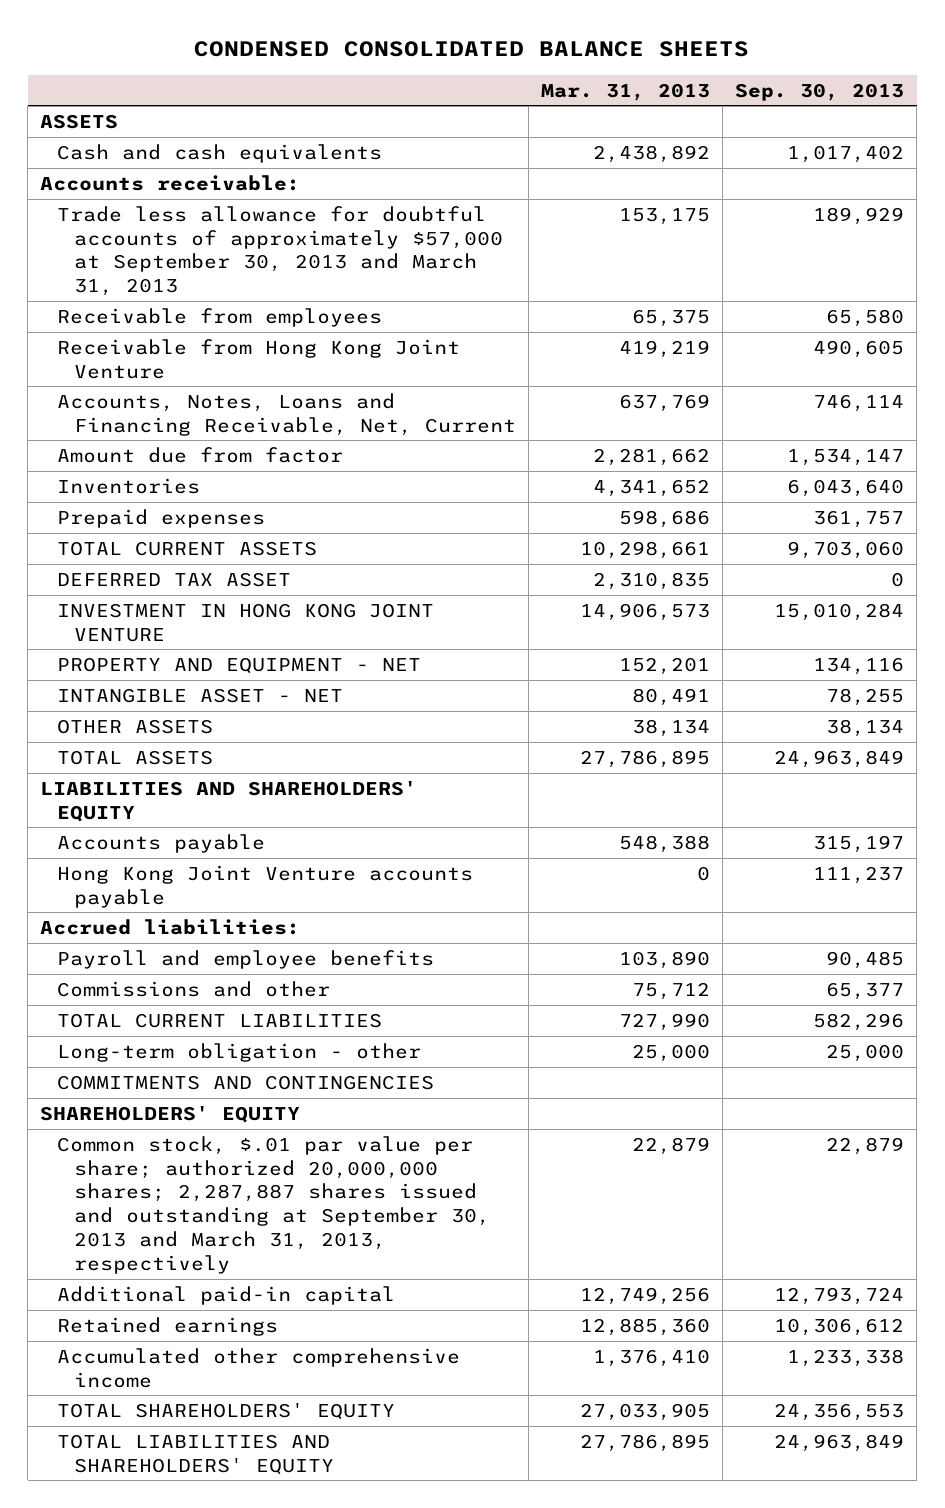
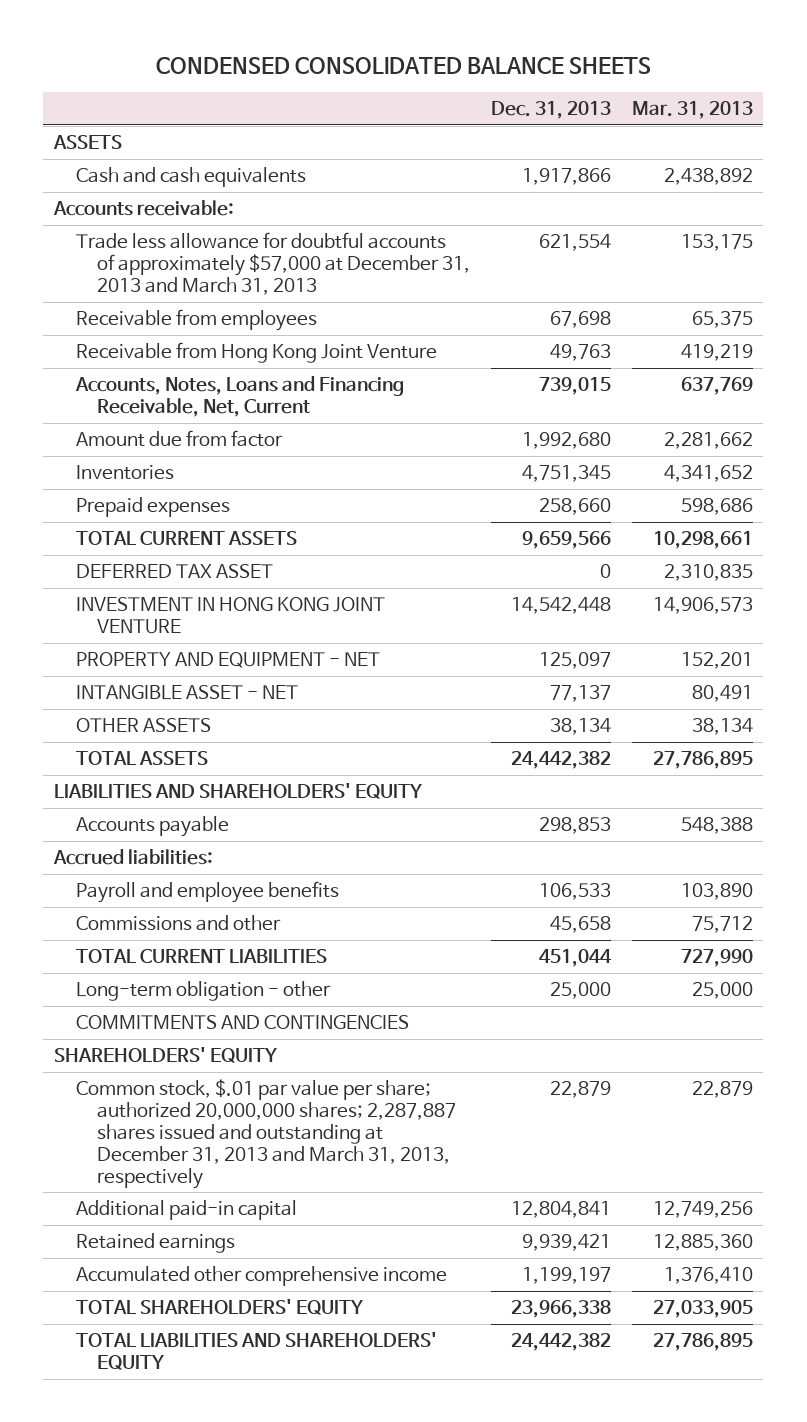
- | Mar. 31, 2013 | Sep. 30, 2013
+ | Dec. 31, 2013 | Mar. 31, 2013
- Trade less allowance for doubtful accounts of approximately $57,000 at September 30, 2013 and March 31, 2013 | 153,175 | 189,929
+ Trade less allowance for doubtful accounts of approximately $57,000 at December 31, 2013 and March 31, 2013 | 621,554 | 153,175
- Hong Kong Joint Venture accounts payable | 0 | 111,237
- Common stock, $.01 par value per share; authorized 20,000,000 shares; 2,287,887 shares issued and outstanding at September 30, 2013 and March 31, 2013, respectively | 22,879 | 22,879
+ Common stock, $.01 par value per share; authorized 20,000,000 shares; 2,287,887 shares issued and outstanding at December 31, 2013 and March 31, 2013, respectively | 22,879 | 22,879

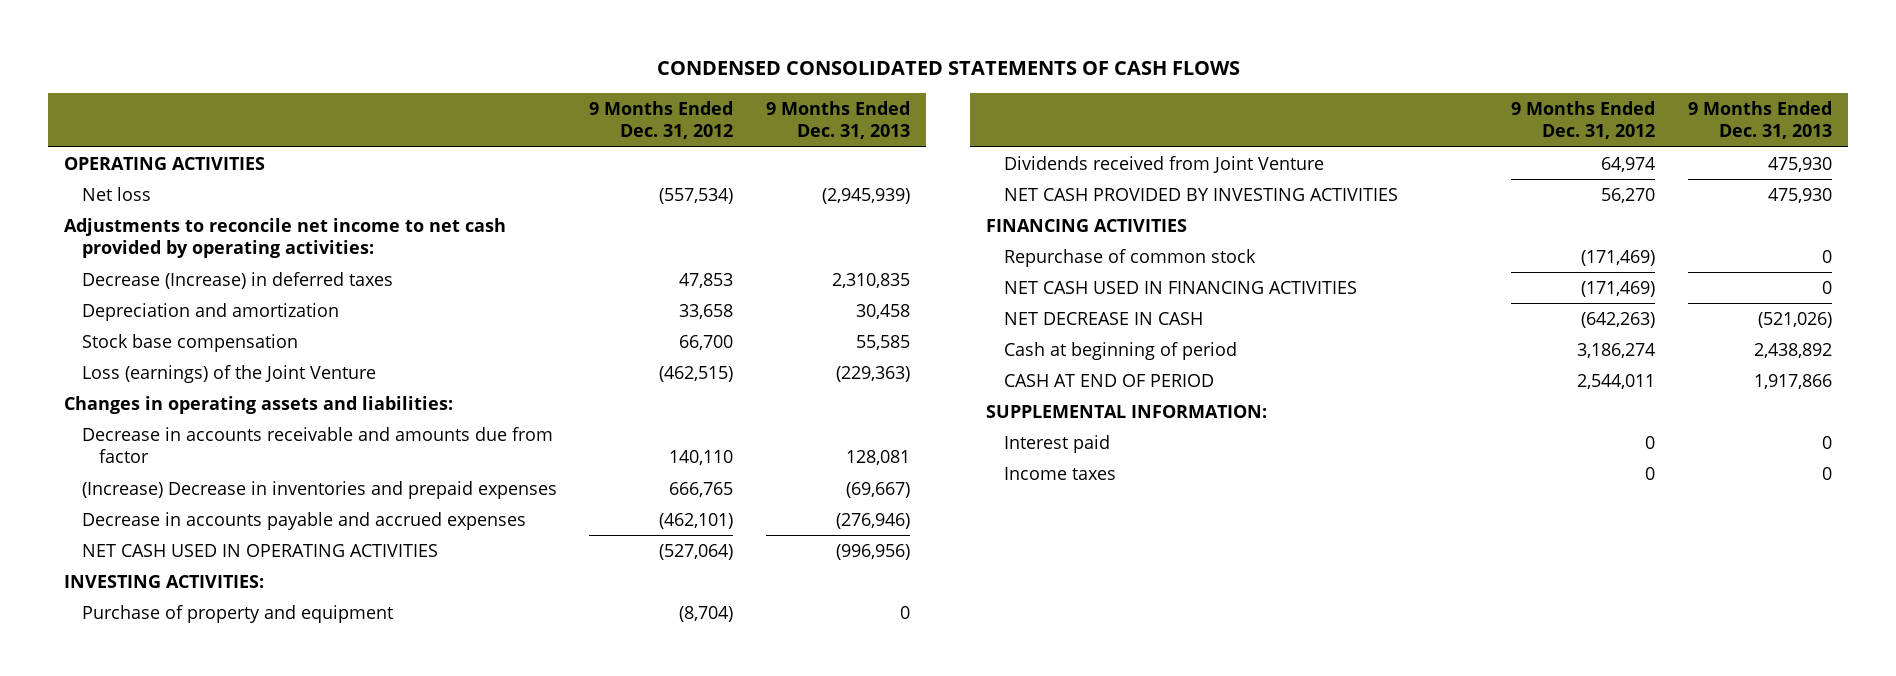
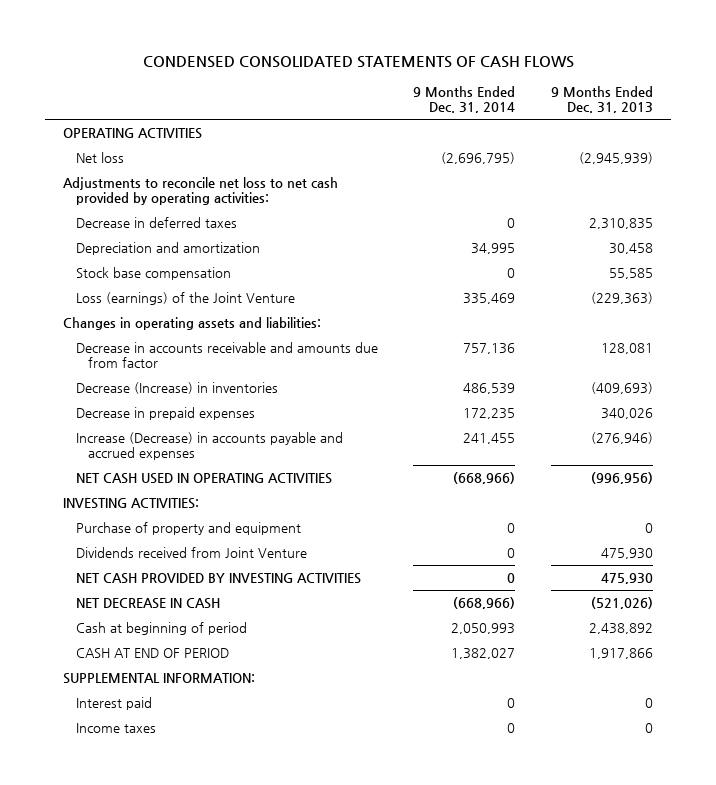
- | 9 Months Ended Dec. 31, 2012 | 9 Months Ended Dec. 31, 2013
+ | 9 Months Ended Dec. 31, 2014 | 9 Months Ended Dec. 31, 2013
- Adjustments to reconcile net income to net cash provided by operating activities:
- Decrease (Increase) in deferred taxes | 47,853 | 2,310,835
+ Adjustments to reconcile net loss to net cash provided by operating activities:
+ Decrease in deferred taxes | 0 | 2,310,835
- (Increase) Decrease in inventories and prepaid expenses | 666,765 | (69,667)
- Decrease in accounts payable and accrued expenses | (462,101) | (276,946)
+ Decrease (Increase) in inventories | 486,539 | (409,693)
+ Decrease in prepaid expenses | 172,235 | 340,026
+ Increase (Decrease) in accounts payable and accrued expenses | 241,455 | (276,946)
- FINANCING ACTIVITIES
- Repurchase of common stock | (171,469) | 0
- NET CASH USED IN FINANCING ACTIVITIES | (171,469) | 0

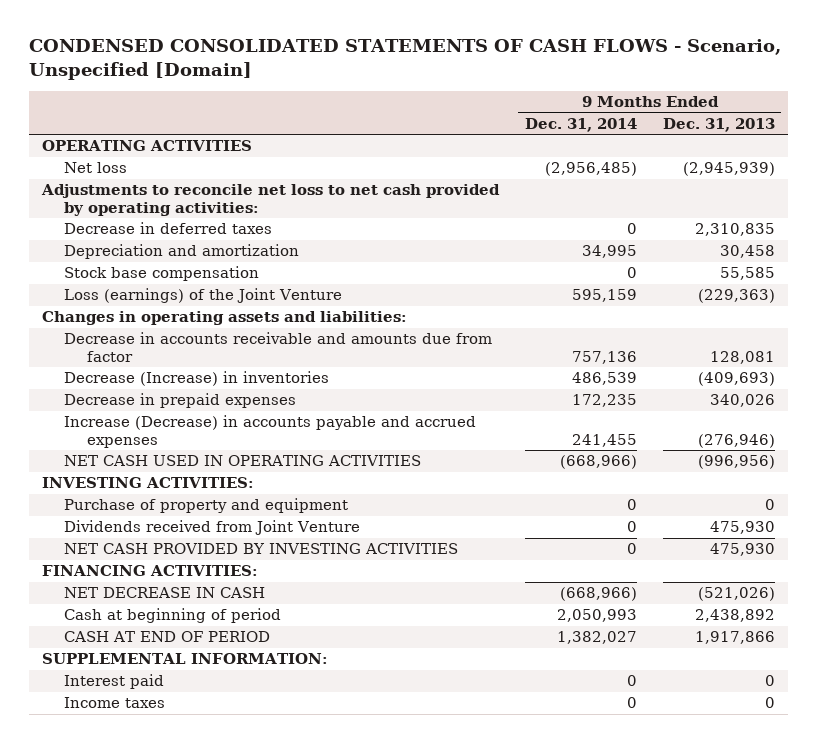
- CONDENSED CONSOLIDATED STATEMENTS OF CASH FLOWS
+ CONDENSED CONSOLIDATED STATEMENTS OF CASH FLOWS - Scenario, Unspecified [Domain]
- Net loss | (2,696,795) | (2,945,939)
+ Net loss | (2,956,485) | (2,945,939)
- Loss (earnings) of the Joint Venture | 335,469 | (229,363)
+ Loss (earnings) of the Joint Venture | 595,159 | (229,363)
+ FINANCING ACTIVITIES:

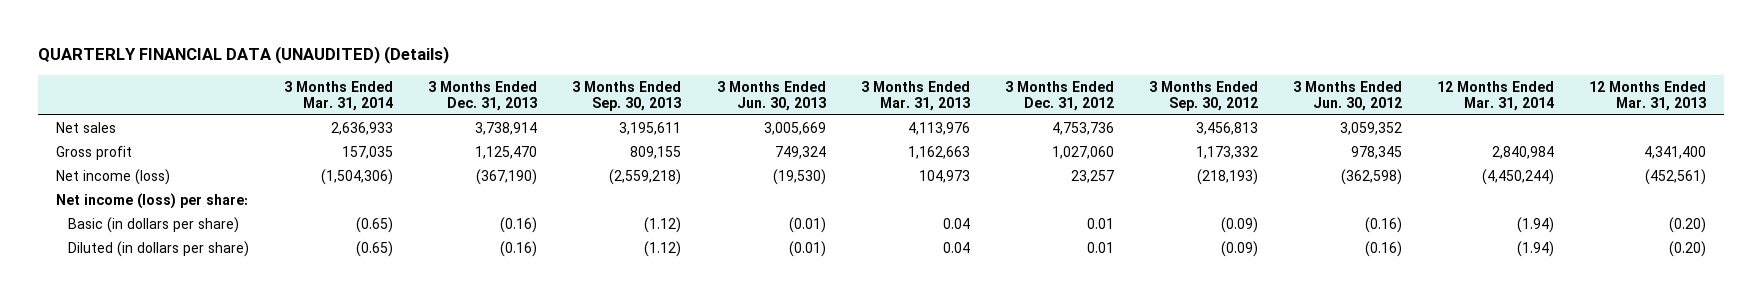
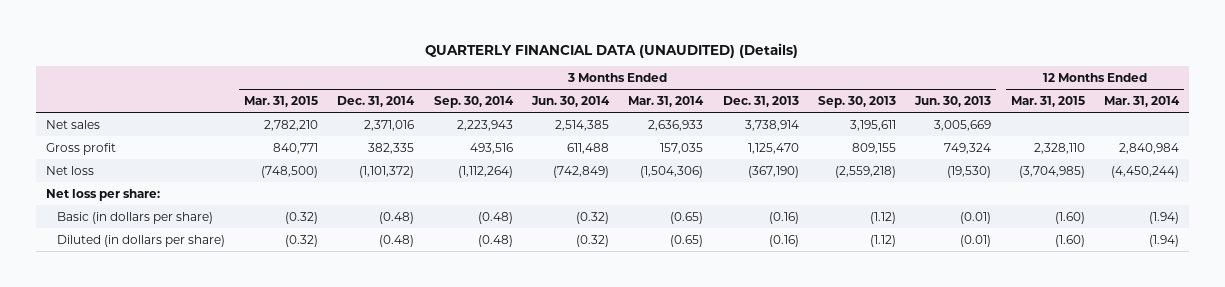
- | 3 Months Ended Mar. 31, 2014 | 3 Months Ended Dec. 31, 2013 | 3 Months Ended Sep. 30, 2013 | 3 Months Ended Jun. 30, 2013 | 3 Months Ended Mar. 31, 2013 | 3 Months Ended Dec. 31, 2012 | 3 Months Ended Sep. 30, 2012 | 3 Months Ended Jun. 30, 2012 | 12 Months Ended Mar. 31, 2014 | 12 Months Ended Mar. 31, 2013
+ | 3 Months Ended Mar. 31, 2015 | 3 Months Ended Dec. 31, 2014 | 3 Months Ended Sep. 30, 2014 | 3 Months Ended Jun. 30, 2014 | 3 Months Ended Mar. 31, 2014 | 3 Months Ended Dec. 31, 2013 | 3 Months Ended Sep. 30, 2013 | 3 Months Ended Jun. 30, 2013 | 12 Months Ended Mar. 31, 2015 | 12 Months Ended Mar. 31, 2014
- Net income (loss) | (1,504,306) | (367,190) | (2,559,218) | (19,530) | 104,973 | 23,257 | (218,193) | (362,598) | (4,450,244) | (452,561)
- Net income (loss) per share:
+ Net loss | (748,500) | (1,101,372) | (1,112,264) | (742,849) | (1,504,306) | (367,190) | (2,559,218) | (19,530) | (3,704,985) | (4,450,244)
+ Net loss per share:

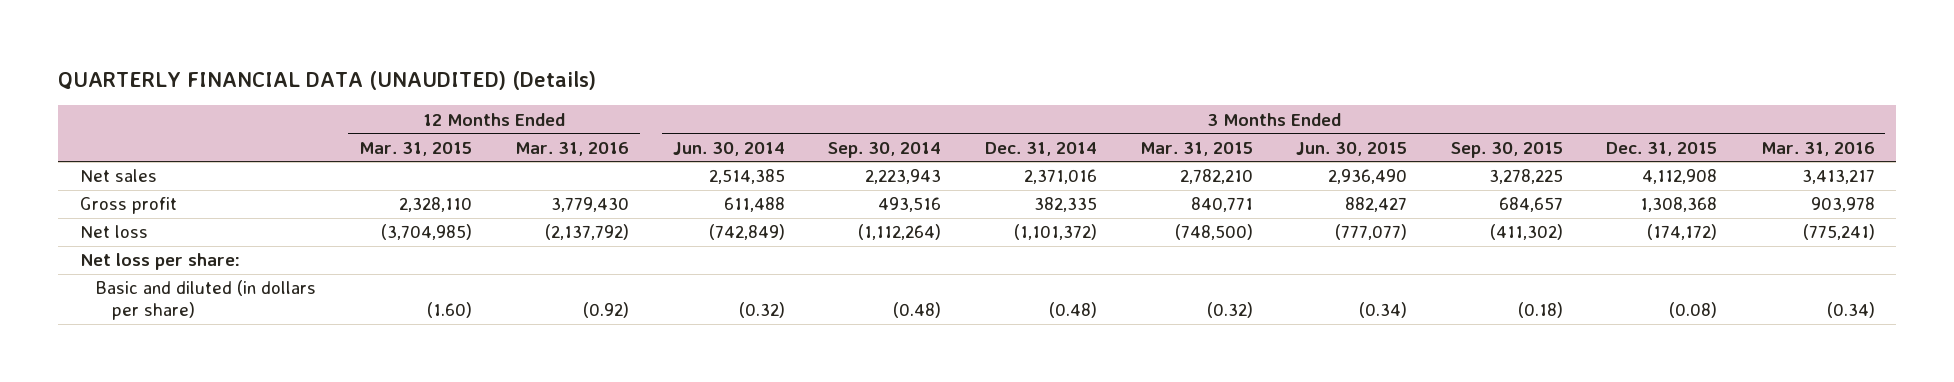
- | 3 Months Ended Mar. 31, 2015 | 3 Months Ended Dec. 31, 2014 | 3 Months Ended Sep. 30, 2014 | 3 Months Ended Jun. 30, 2014 | 3 Months Ended Mar. 31, 2014 | 3 Months Ended Dec. 31, 2013 | 3 Months Ended Sep. 30, 2013 | 3 Months Ended Jun. 30, 2013 | 12 Months Ended Mar. 31, 2015 | 12 Months Ended Mar. 31, 2014
+ | 12 Months Ended Mar. 31, 2015 | 12 Months Ended Mar. 31, 2016 | 3 Months Ended Jun. 30, 2014 | 3 Months Ended Sep. 30, 2014 | 3 Months Ended Dec. 31, 2014 | 3 Months Ended Mar. 31, 2015 | 3 Months Ended Jun. 30, 2015 | 3 Months Ended Sep. 30, 2015 | 3 Months Ended Dec. 31, 2015 | 3 Months Ended Mar. 31, 2016
- Basic (in dollars per share) | (0.32) | (0.48) | (0.48) | (0.32) | (0.65) | (0.16) | (1.12) | (0.01) | (1.60) | (1.94)
- Diluted (in dollars per share) | (0.32) | (0.48) | (0.48) | (0.32) | (0.65) | (0.16) | (1.12) | (0.01) | (1.60) | (1.94)
+ Basic and diluted (in dollars per share) | (1.60) | (0.92) | (0.32) | (0.48) | (0.48) | (0.32) | (0.34) | (0.18) | (0.08) | (0.34)

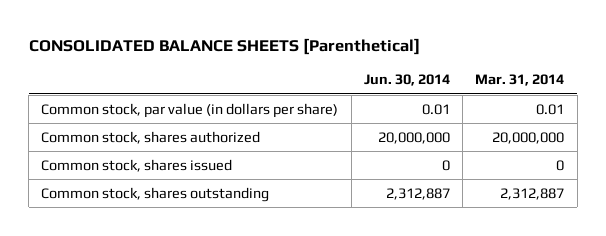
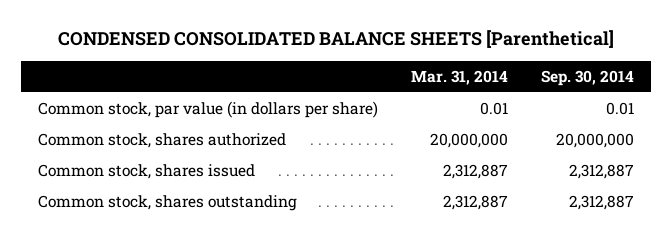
- CONSOLIDATED BALANCE SHEETS [Parenthetical]
+ CONDENSED CONSOLIDATED BALANCE SHEETS [Parenthetical]
- | Jun. 30, 2014 | Mar. 31, 2014
+ | Mar. 31, 2014 | Sep. 30, 2014
- Common stock, shares issued | 0 | 0
+ Common stock, shares issued | 2,312,887 | 2,312,887

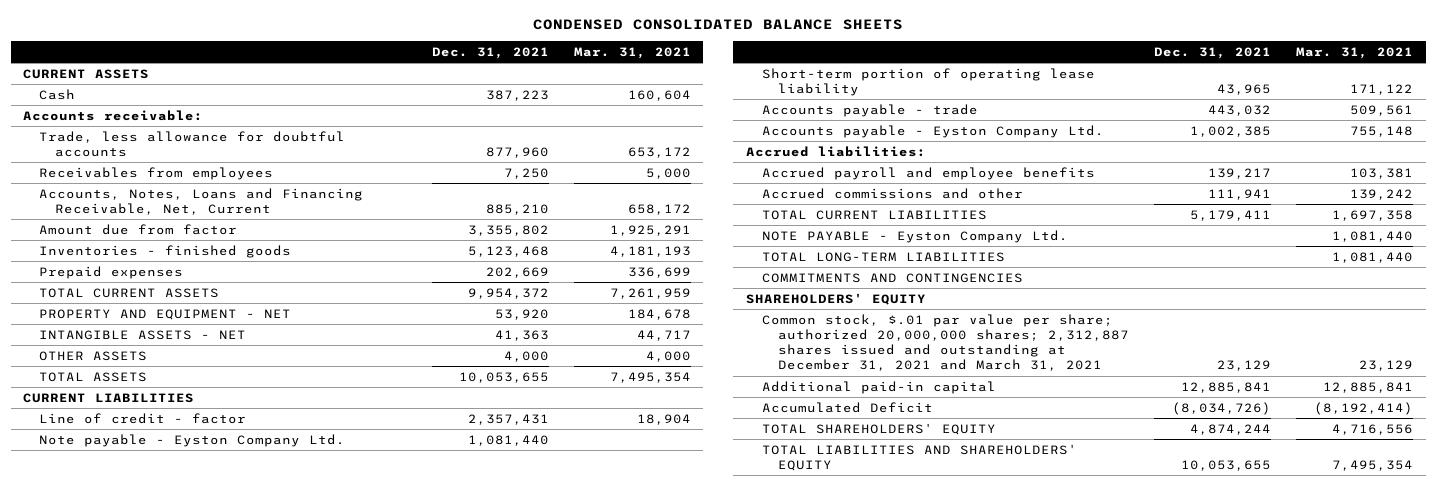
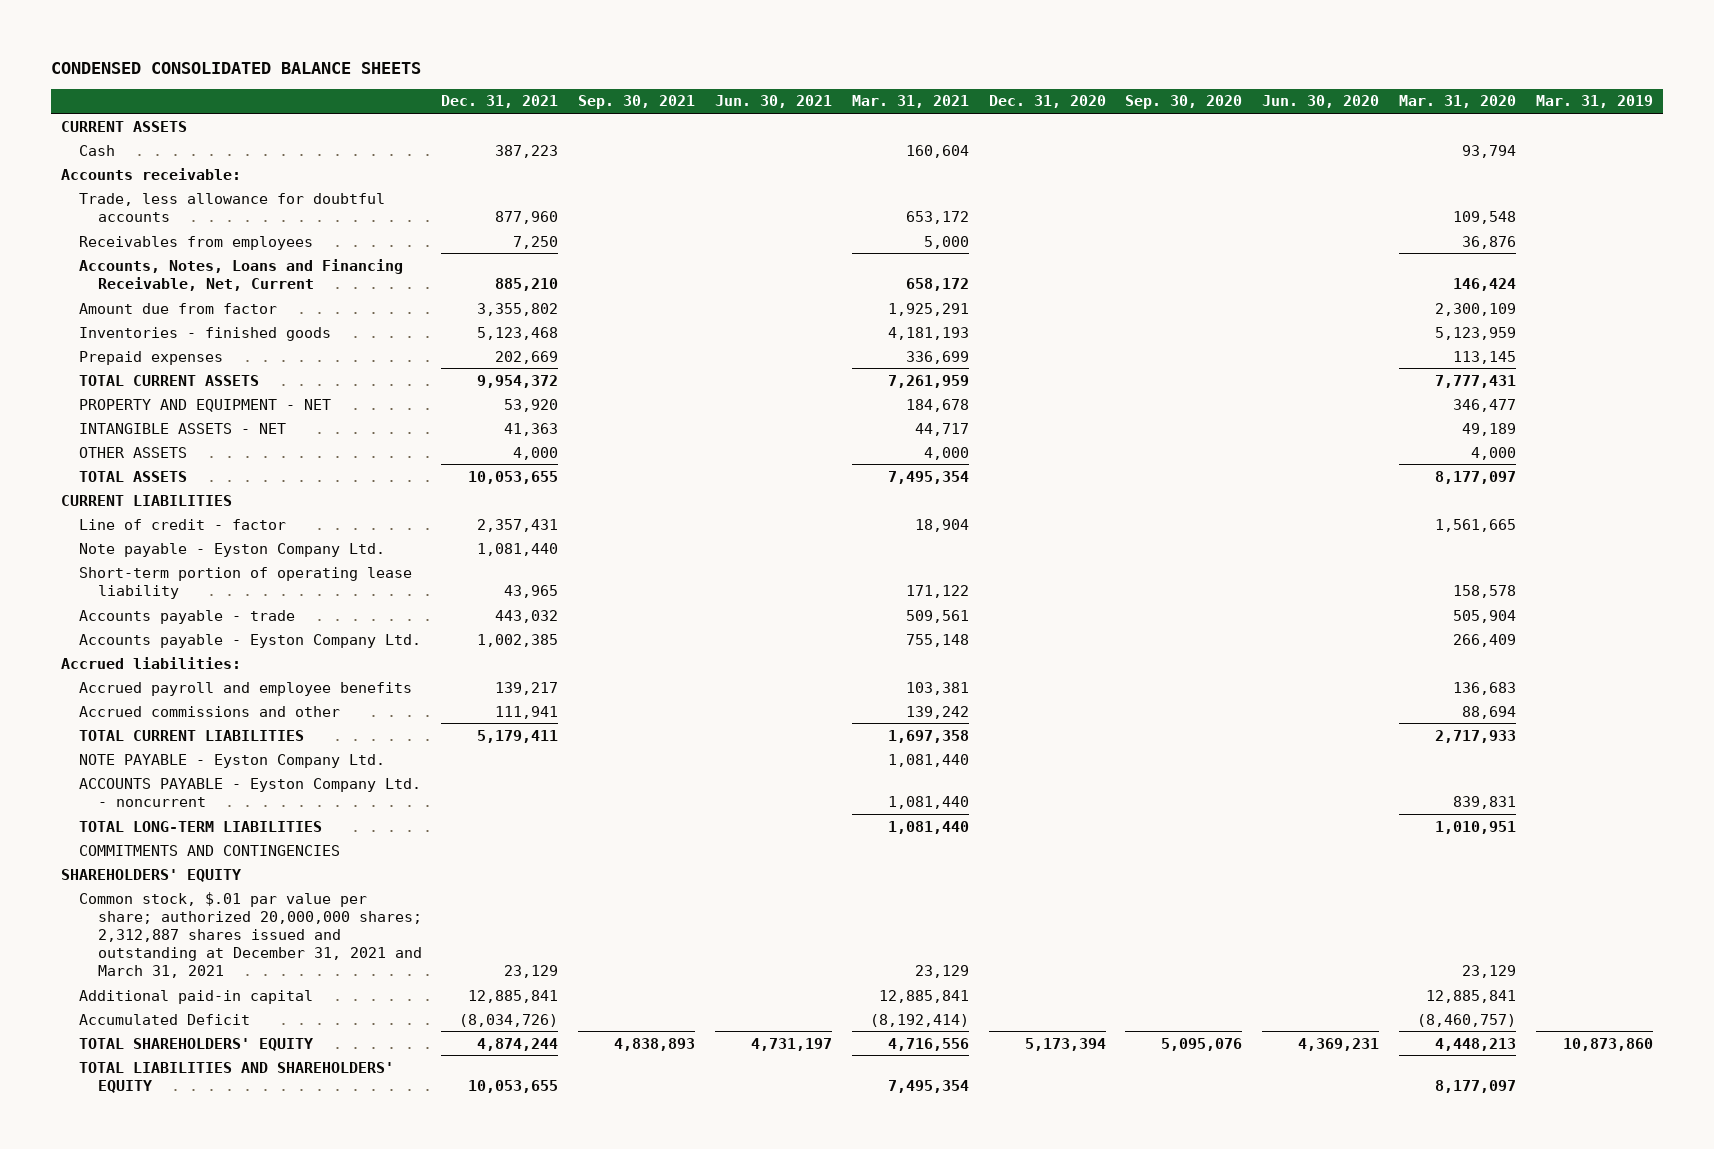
- | Dec. 31, 2021 | Mar. 31, 2021
+ | Dec. 31, 2021 | Sep. 30, 2021 | Jun. 30, 2021 | Mar. 31, 2021 | Dec. 31, 2020 | Sep. 30, 2020 | Jun. 30, 2020 | Mar. 31, 2020 | Mar. 31, 2019
+ ACCOUNTS PAYABLE - Eyston Company Ltd. - noncurrent | | | | 1,081,440 | | | | 839,831 |

